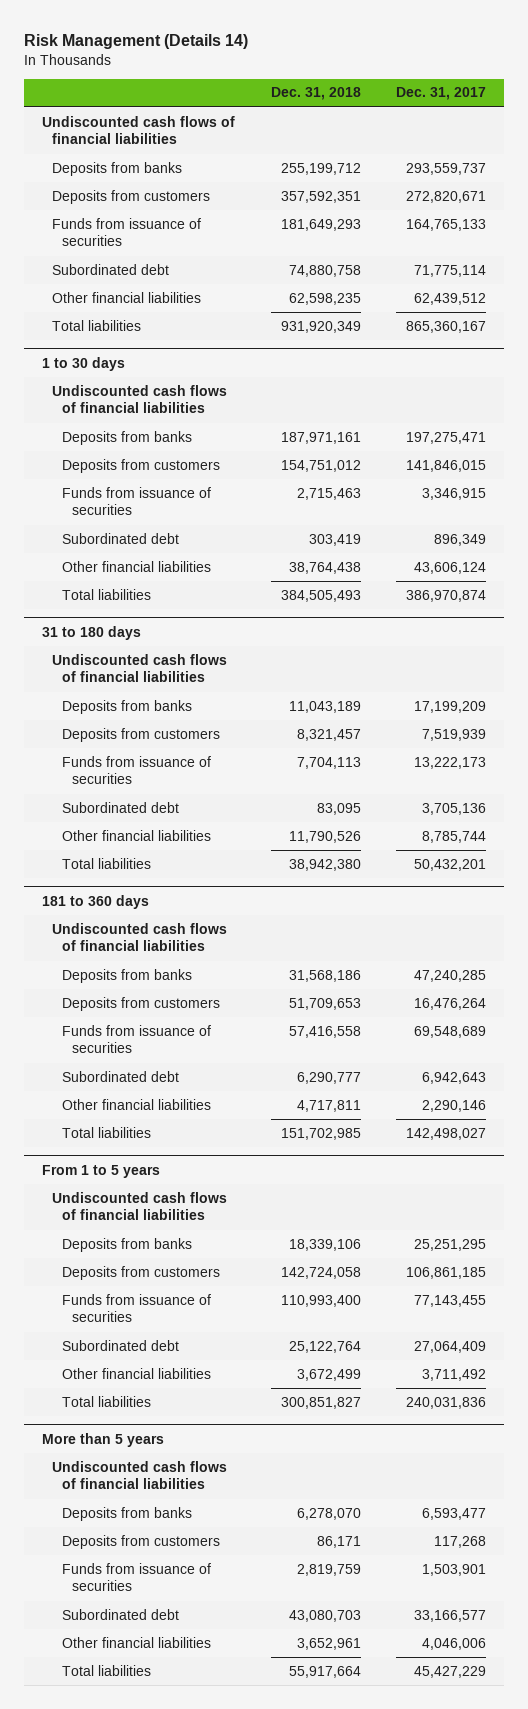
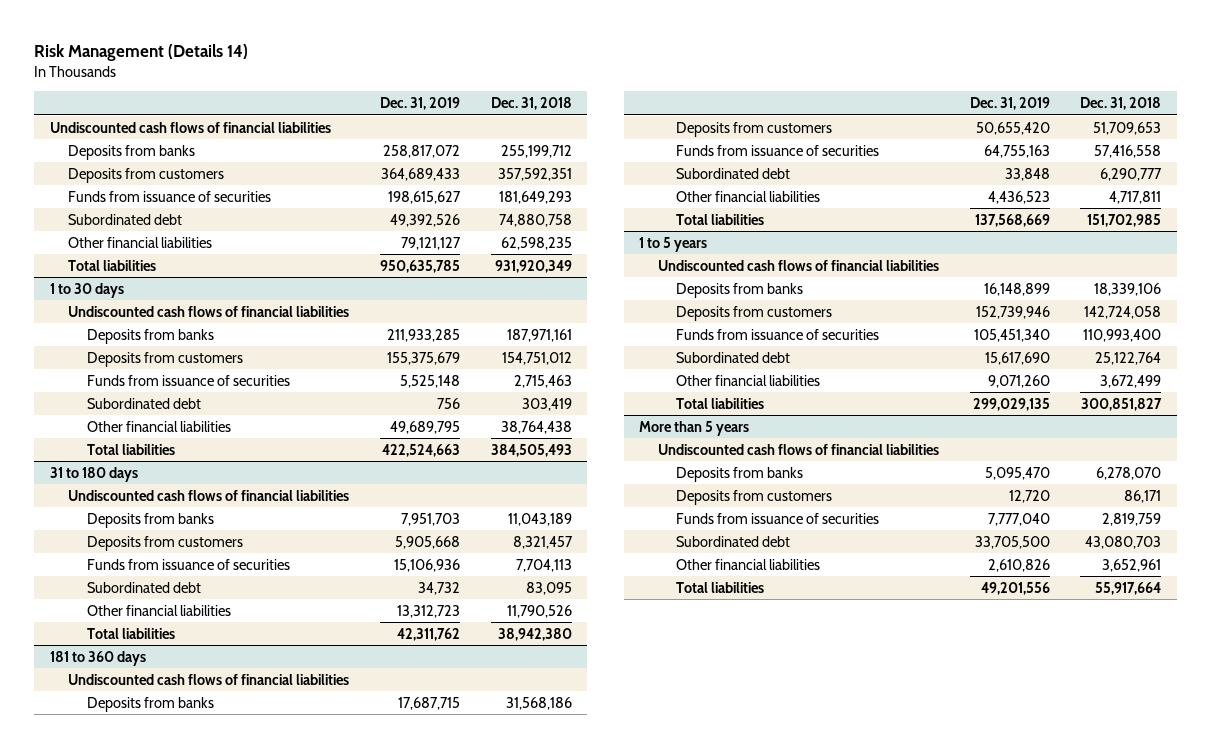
- | Dec. 31, 2018 | Dec. 31, 2017
+ | Dec. 31, 2019 | Dec. 31, 2018
- From 1 to 5 years
+ 1 to 5 years

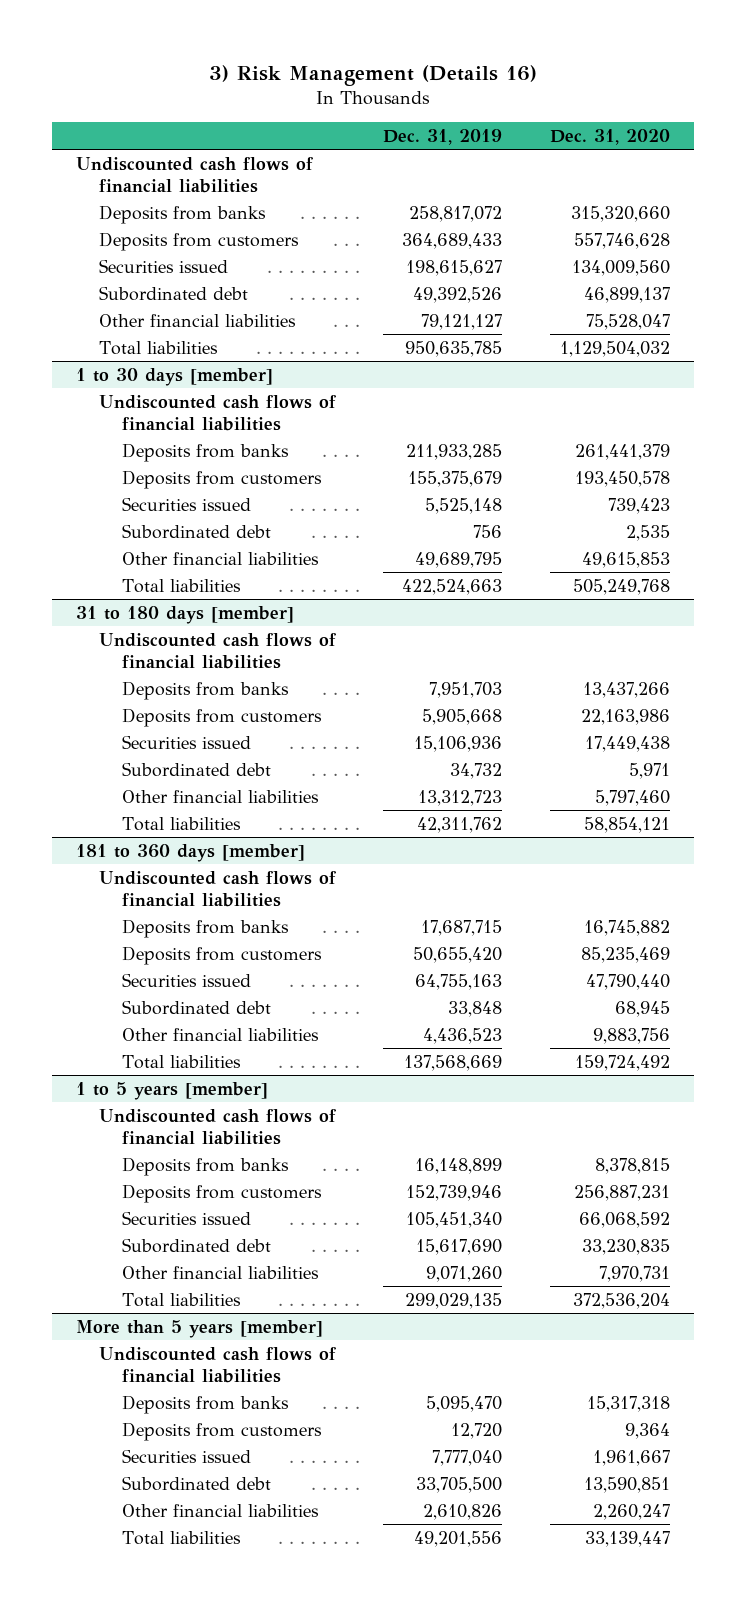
- Risk Management (Details 14)
+ 3) Risk Management (Details 16)
- | Dec. 31, 2019 | Dec. 31, 2018
+ | Dec. 31, 2019 | Dec. 31, 2020
- Funds from issuance of securities | 198,615,627 | 181,649,293
+ Securities issued | 198,615,627 | 134,009,560
- 1 to 30 days
+ 1 to 30 days [member]
- Funds from issuance of securities | 5,525,148 | 2,715,463
+ Securities issued | 5,525,148 | 739,423
- 31 to 180 days
+ 31 to 180 days [member]
- Funds from issuance of securities | 15,106,936 | 7,704,113
+ Securities issued | 15,106,936 | 17,449,438
- 181 to 360 days
+ 181 to 360 days [member]
- Funds from issuance of securities | 64,755,163 | 57,416,558
+ Securities issued | 64,755,163 | 47,790,440
- 1 to 5 years
+ 1 to 5 years [member]
- Funds from issuance of securities | 105,451,340 | 110,993,400
+ Securities issued | 105,451,340 | 66,068,592
- More than 5 years
+ More than 5 years [member]
- Funds from issuance of securities | 7,777,040 | 2,819,759
+ Securities issued | 7,777,040 | 1,961,667

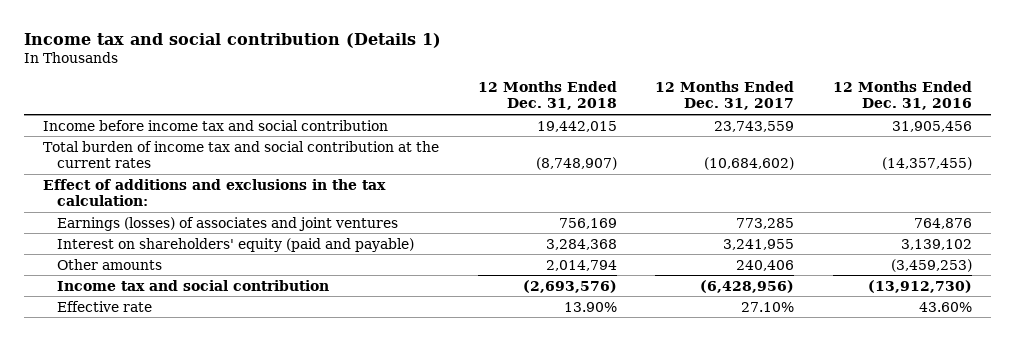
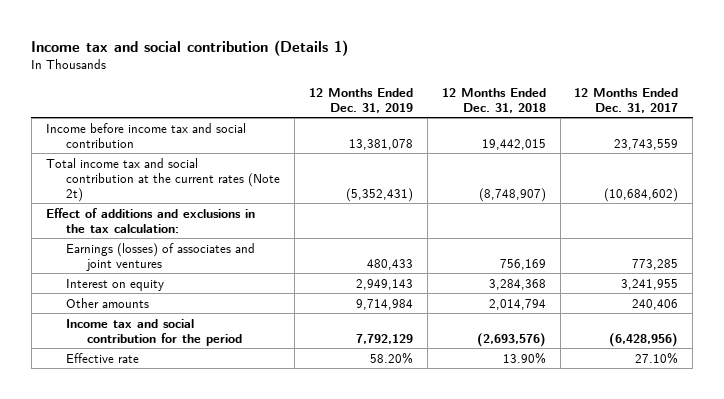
- | 12 Months Ended Dec. 31, 2018 | 12 Months Ended Dec. 31, 2017 | 12 Months Ended Dec. 31, 2016
+ | 12 Months Ended Dec. 31, 2019 | 12 Months Ended Dec. 31, 2018 | 12 Months Ended Dec. 31, 2017
- Total burden of income tax and social contribution at the current rates | (8,748,907) | (10,684,602) | (14,357,455)
+ Total income tax and social contribution at the current rates (Note 2t) | (5,352,431) | (8,748,907) | (10,684,602)
- Interest on shareholders' equity (paid and payable) | 3,284,368 | 3,241,955 | 3,139,102
+ Interest on equity | 2,949,143 | 3,284,368 | 3,241,955
- Income tax and social contribution | (2,693,576) | (6,428,956) | (13,912,730)
+ Income tax and social contribution for the period | 7,792,129 | (2,693,576) | (6,428,956)

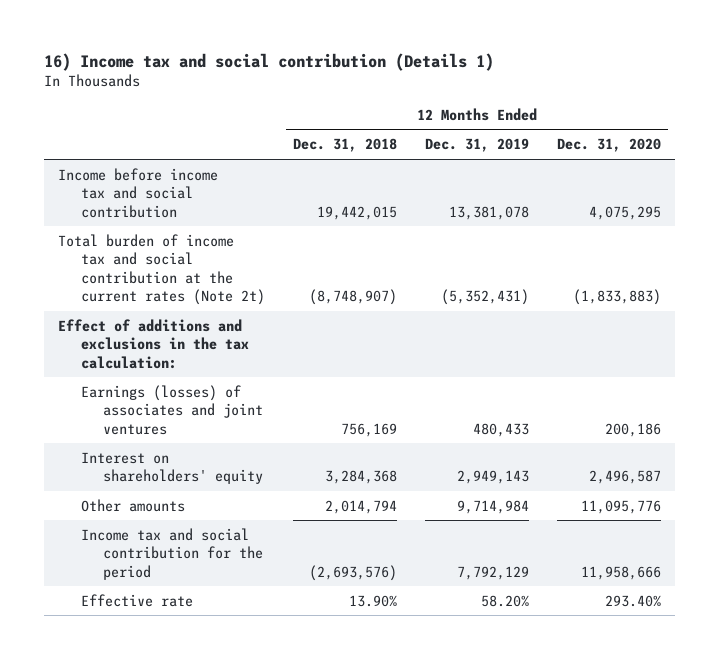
- Income tax and social contribution (Details 1)
+ 16) Income tax and social contribution (Details 1)
- | 12 Months Ended Dec. 31, 2019 | 12 Months Ended Dec. 31, 2018 | 12 Months Ended Dec. 31, 2017
+ | 12 Months Ended Dec. 31, 2018 | 12 Months Ended Dec. 31, 2019 | 12 Months Ended Dec. 31, 2020
- Total income tax and social contribution at the current rates (Note 2t) | (5,352,431) | (8,748,907) | (10,684,602)
+ Total burden of income tax and social contribution at the current rates (Note 2t) | (8,748,907) | (5,352,431) | (1,833,883)
- Interest on equity | 2,949,143 | 3,284,368 | 3,241,955
+ Interest on shareholders' equity | 3,284,368 | 2,949,143 | 2,496,587

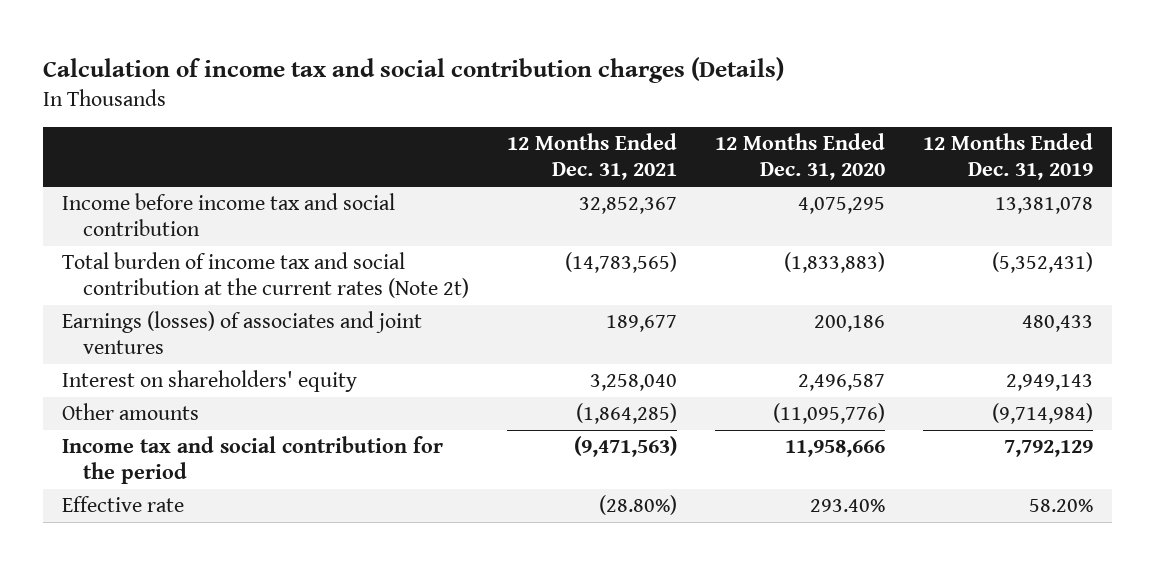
- 16) Income tax and social contribution (Details 1)
+ Calculation of income tax and social contribution charges (Details)
- | 12 Months Ended Dec. 31, 2018 | 12 Months Ended Dec. 31, 2019 | 12 Months Ended Dec. 31, 2020
+ | 12 Months Ended Dec. 31, 2021 | 12 Months Ended Dec. 31, 2020 | 12 Months Ended Dec. 31, 2019
- Effect of additions and exclusions in the tax calculation:
- Other amounts | 2,014,794 | 9,714,984 | 11,095,776
+ Other amounts | (1,864,285) | (11,095,776) | (9,714,984)

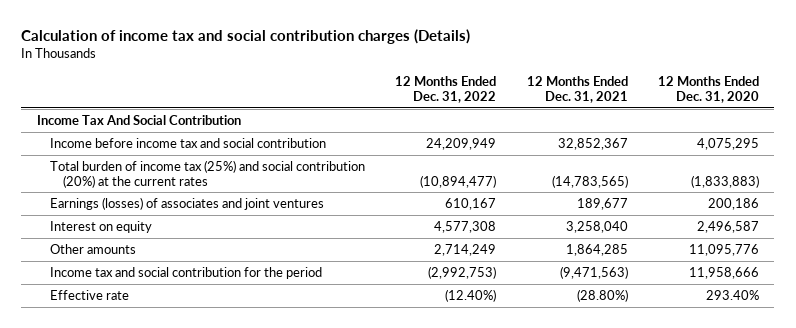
- | 12 Months Ended Dec. 31, 2021 | 12 Months Ended Dec. 31, 2020 | 12 Months Ended Dec. 31, 2019
+ | 12 Months Ended Dec. 31, 2022 | 12 Months Ended Dec. 31, 2021 | 12 Months Ended Dec. 31, 2020
+ Income Tax And Social Contribution
- Total burden of income tax and social contribution at the current rates (Note 2t) | (14,783,565) | (1,833,883) | (5,352,431)
+ Total burden of income tax (25%) and social contribution (20%) at the current rates | (10,894,477) | (14,783,565) | (1,833,883)
- Interest on shareholders' equity | 3,258,040 | 2,496,587 | 2,949,143
- Other amounts | (1,864,285) | (11,095,776) | (9,714,984)
+ Interest on equity | 4,577,308 | 3,258,040 | 2,496,587
+ Other amounts | 2,714,249 | 1,864,285 | 11,095,776

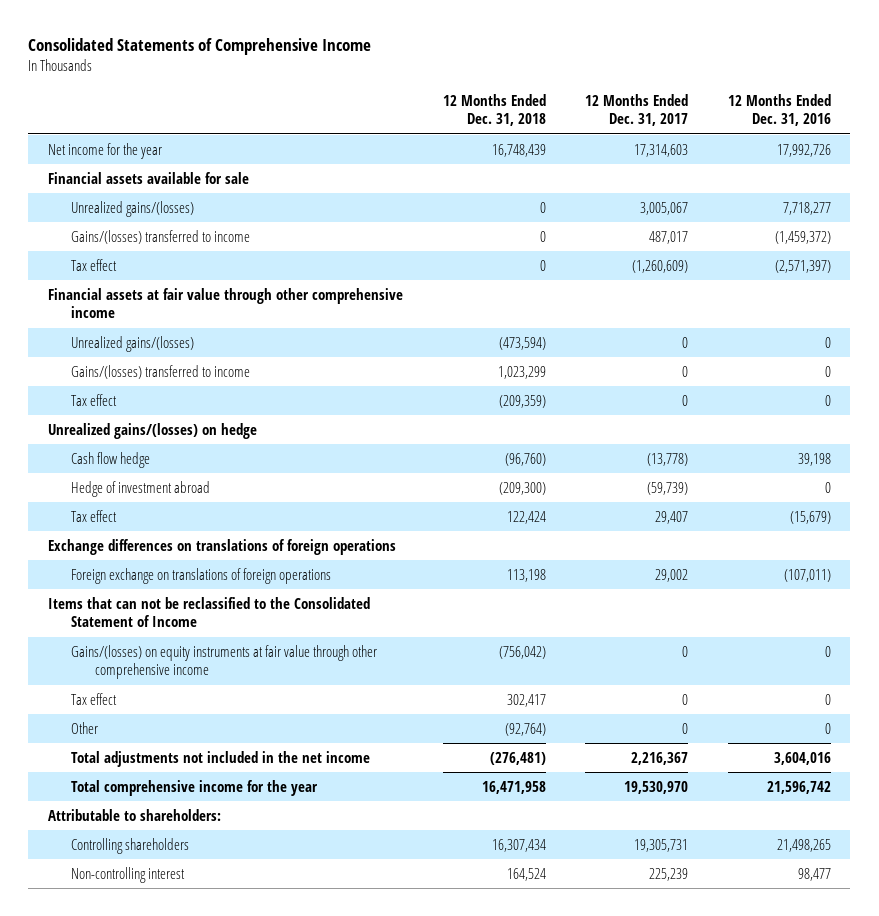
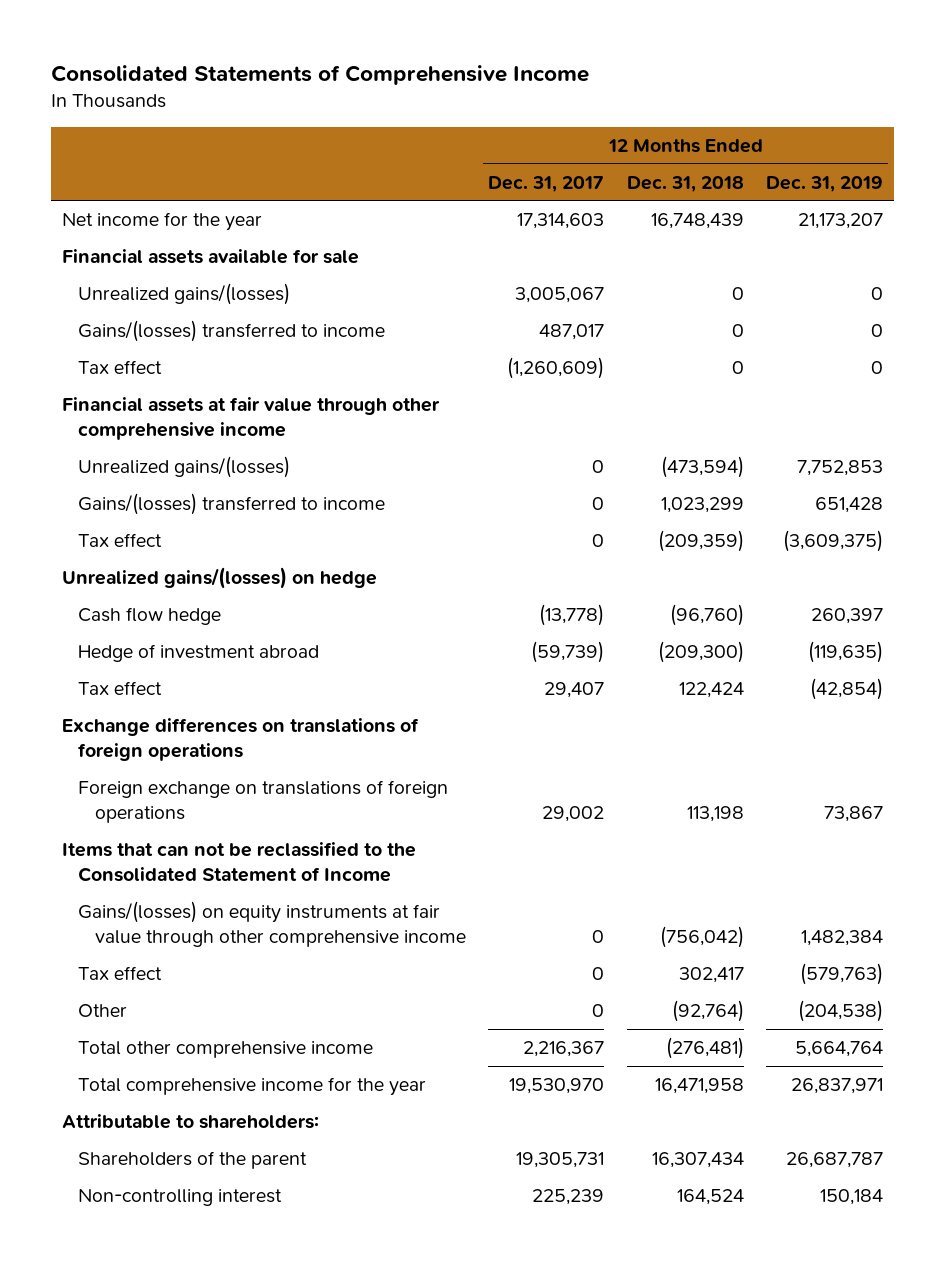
- | 12 Months Ended Dec. 31, 2018 | 12 Months Ended Dec. 31, 2017 | 12 Months Ended Dec. 31, 2016
+ | 12 Months Ended Dec. 31, 2017 | 12 Months Ended Dec. 31, 2018 | 12 Months Ended Dec. 31, 2019
- Total adjustments not included in the net income | (276,481) | 2,216,367 | 3,604,016
+ Total other comprehensive income | 2,216,367 | (276,481) | 5,664,764
- Controlling shareholders | 16,307,434 | 19,305,731 | 21,498,265
+ Shareholders of the parent | 19,305,731 | 16,307,434 | 26,687,787

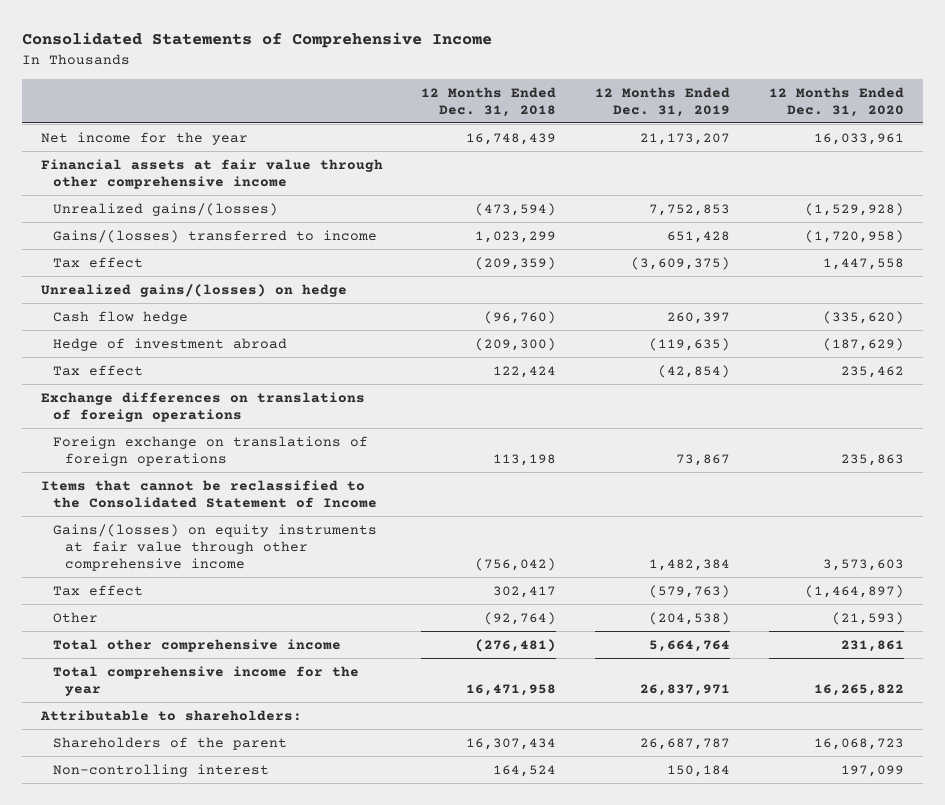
- | 12 Months Ended Dec. 31, 2017 | 12 Months Ended Dec. 31, 2018 | 12 Months Ended Dec. 31, 2019
+ | 12 Months Ended Dec. 31, 2018 | 12 Months Ended Dec. 31, 2019 | 12 Months Ended Dec. 31, 2020
- Financial assets available for sale
- Unrealized gains/(losses) | 3,005,067 | 0 | 0
- Gains/(losses) transferred to income | 487,017 | 0 | 0
- Tax effect | (1,260,609) | 0 | 0
- Items that can not be reclassified to the Consolidated Statement of Income
+ Items that cannot be reclassified to the Consolidated Statement of Income

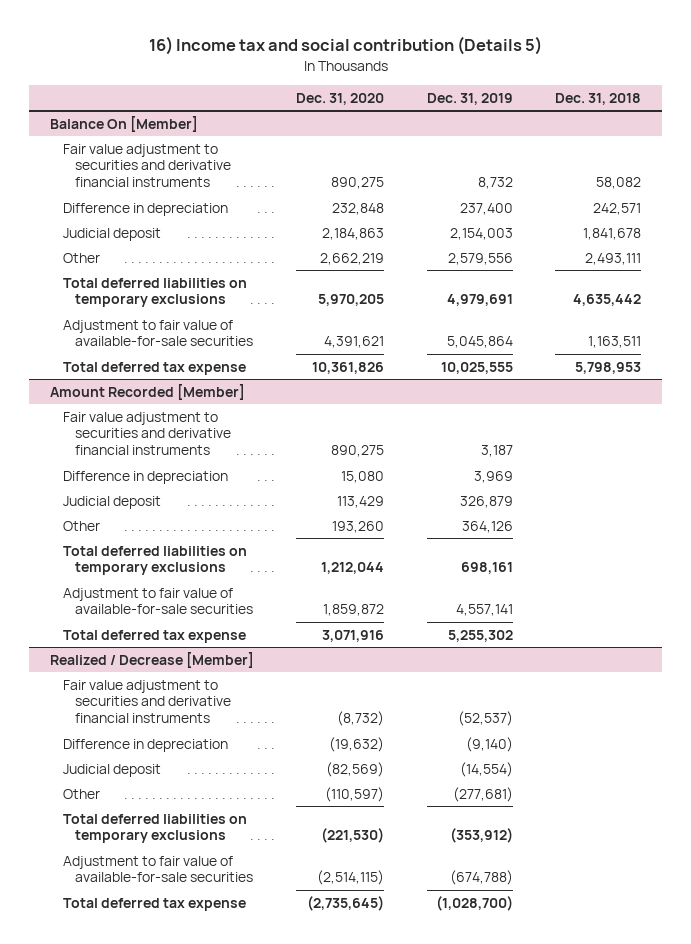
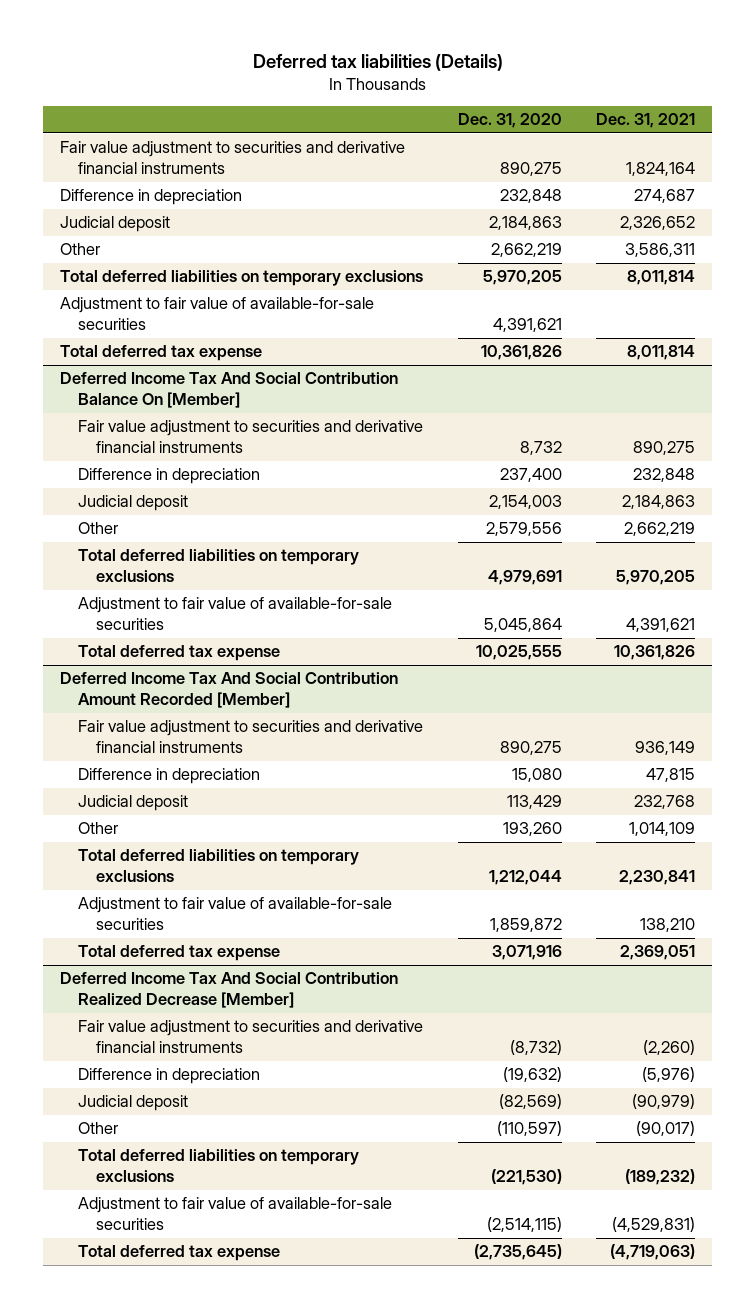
- 16) Income tax and social contribution (Details 5)
+ Deferred tax liabilities (Details)
- | Dec. 31, 2020 | Dec. 31, 2019 | Dec. 31, 2018
+ | Dec. 31, 2020 | Dec. 31, 2021
- Balance On [Member]
- Amount Recorded [Member]
+ Deferred Income Tax And Social Contribution Balance On [Member]
+ Fair value adjustment to securities and derivative financial instruments | 8,732 | 890,275
+ Difference in depreciation | 237,400 | 232,848
+ Judicial deposit | 2,154,003 | 2,184,863
+ Other | 2,579,556 | 2,662,219
+ Total deferred liabilities on temporary exclusions | 4,979,691 | 5,970,205
+ Adjustment to fair value of available-for-sale securities | 5,045,864 | 4,391,621
+ Total deferred tax expense | 10,025,555 | 10,361,826
+ Deferred Income Tax And Social Contribution Amount Recorded [Member]
- Realized / Decrease [Member]
+ Deferred Income Tax And Social Contribution Realized Decrease [Member]

